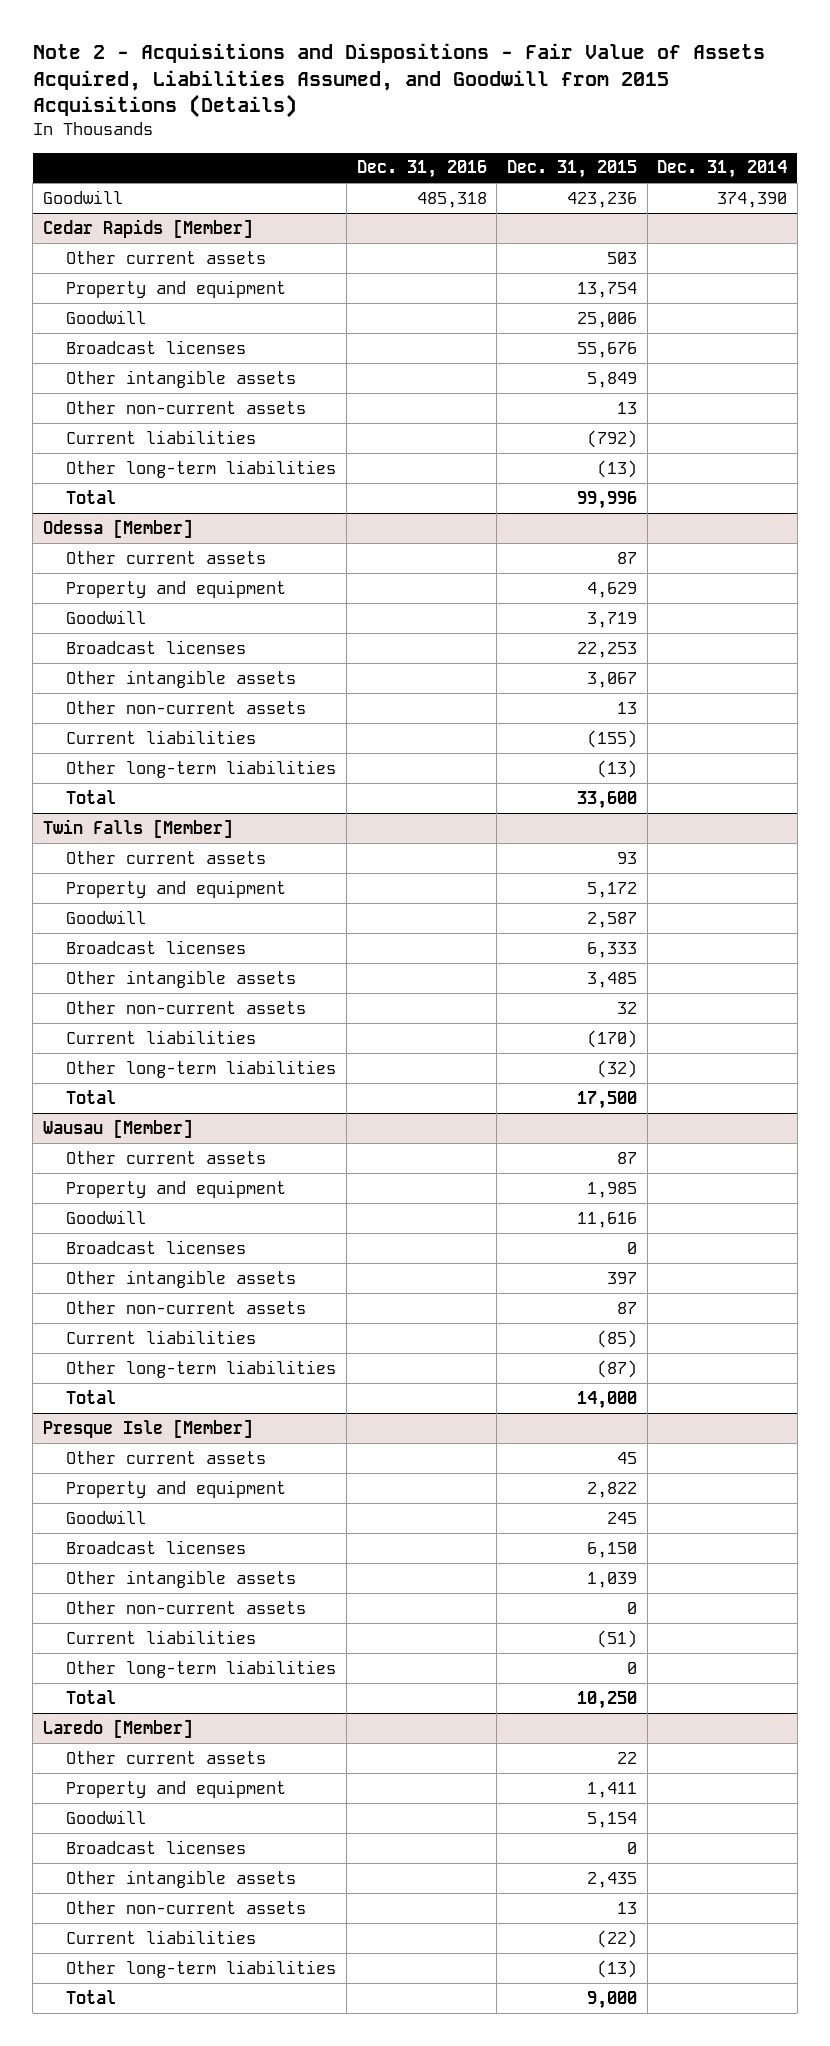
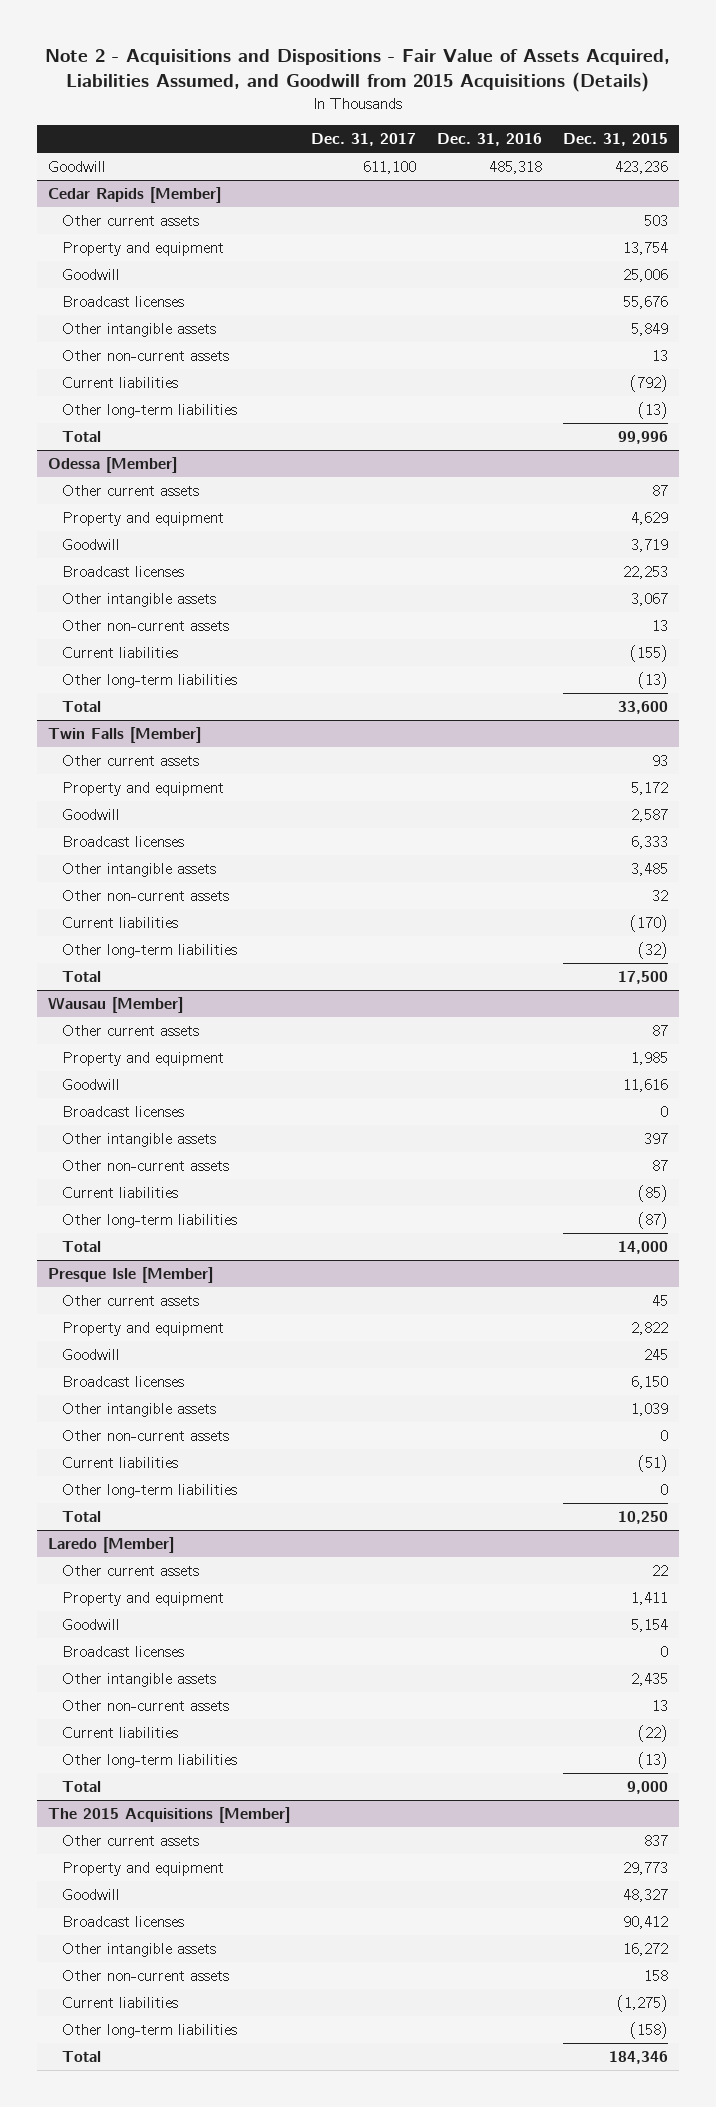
- | Dec. 31, 2016 | Dec. 31, 2015 | Dec. 31, 2014
+ | Dec. 31, 2017 | Dec. 31, 2016 | Dec. 31, 2015
+ The 2015 Acquisitions [Member]
+ Other current assets | | | 837
+ Property and equipment | | | 29,773
+ Goodwill | | | 48,327
+ Broadcast licenses | | | 90,412
+ Other intangible assets | | | 16,272
+ Other non-current assets | | | 158
+ Current liabilities | | | (1,275)
+ Other long-term liabilities | | | (158)
+ Total | | | 184,346

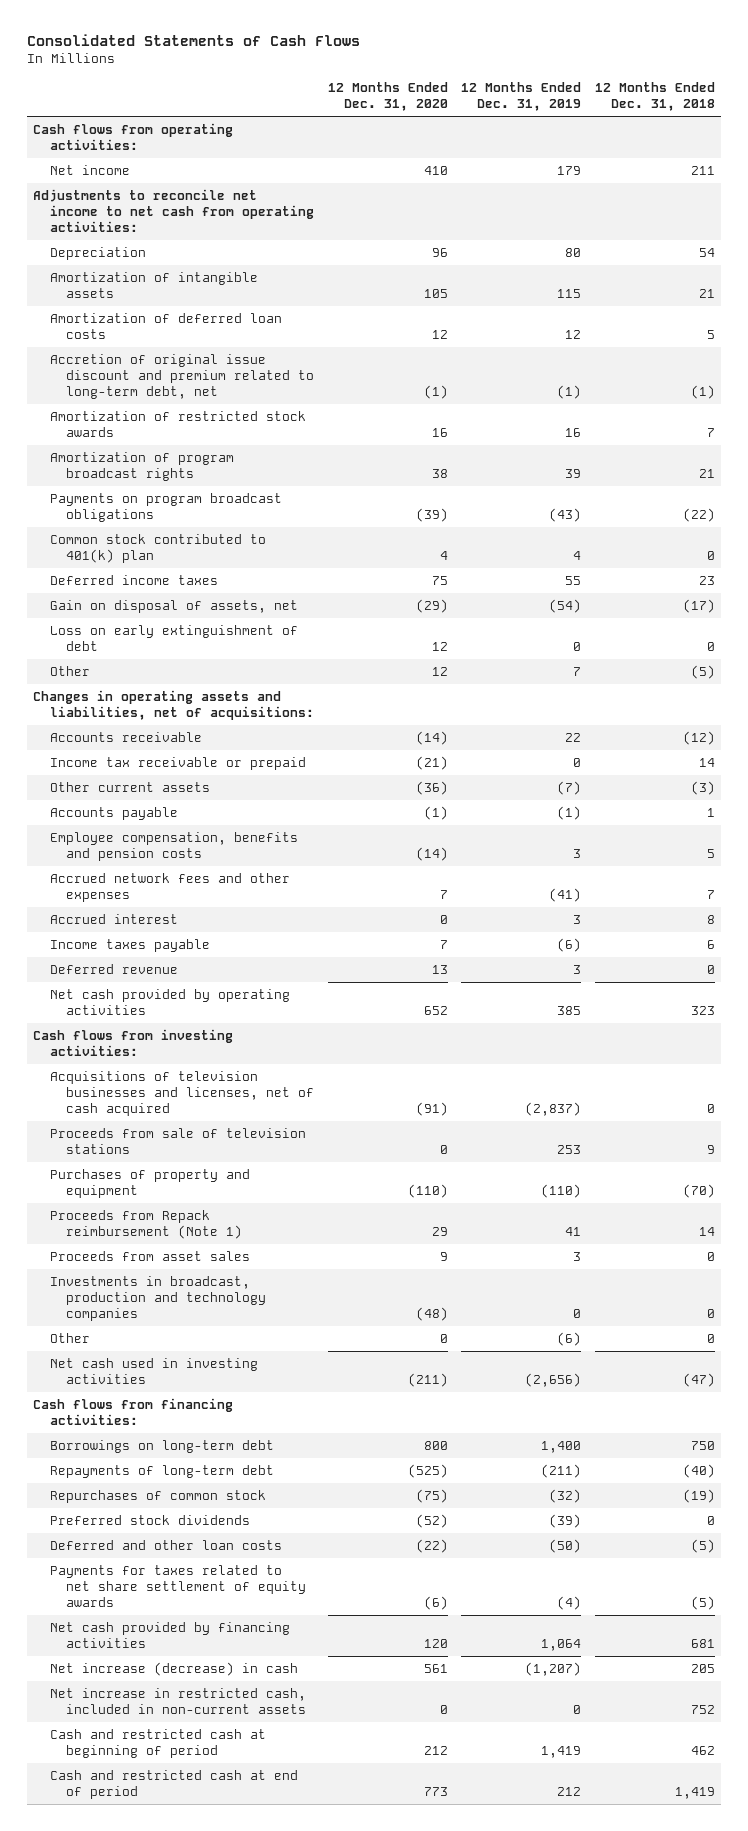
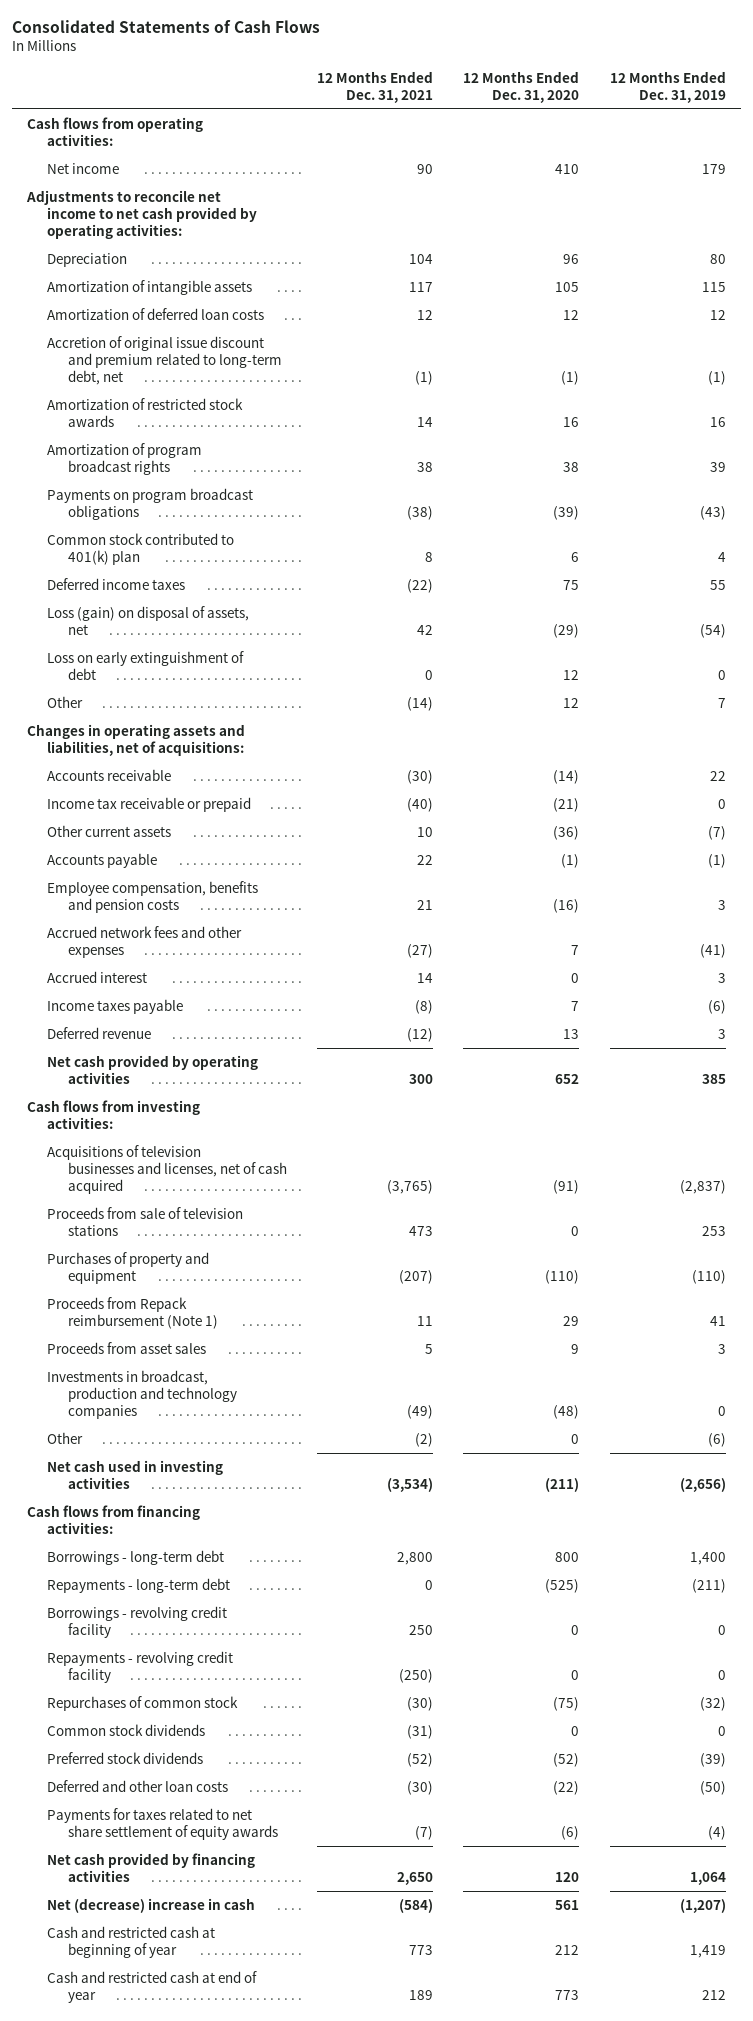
- | 12 Months Ended Dec. 31, 2020 | 12 Months Ended Dec. 31, 2019 | 12 Months Ended Dec. 31, 2018
+ | 12 Months Ended Dec. 31, 2021 | 12 Months Ended Dec. 31, 2020 | 12 Months Ended Dec. 31, 2019
- Adjustments to reconcile net income to net cash from operating activities:
+ Adjustments to reconcile net income to net cash provided by operating activities:
- Common stock contributed to 401(k) plan | 4 | 4 | 0
+ Common stock contributed to 401(k) plan | 8 | 6 | 4
- Gain on disposal of assets, net | (29) | (54) | (17)
+ Loss (gain) on disposal of assets, net | 42 | (29) | (54)
- Employee compensation, benefits and pension costs | (14) | 3 | 5
+ Employee compensation, benefits and pension costs | 21 | (16) | 3
- Borrowings on long-term debt | 800 | 1,400 | 750
- Repayments of long-term debt | (525) | (211) | (40)
+ Borrowings - long-term debt | 2,800 | 800 | 1,400
+ Repayments - long-term debt | 0 | (525) | (211)
+ Borrowings - revolving credit facility | 250 | 0 | 0
+ Repayments - revolving credit facility | (250) | 0 | 0
+ Common stock dividends | (31) | 0 | 0
- Net increase (decrease) in cash | 561 | (1,207) | 205
- Net increase in restricted cash, included in non-current assets | 0 | 0 | 752
- Cash and restricted cash at beginning of period | 212 | 1,419 | 462
- Cash and restricted cash at end of period | 773 | 212 | 1,419
+ Net (decrease) increase in cash | (584) | 561 | (1,207)
+ Cash and restricted cash at beginning of year | 773 | 212 | 1,419
+ Cash and restricted cash at end of year | 189 | 773 | 212

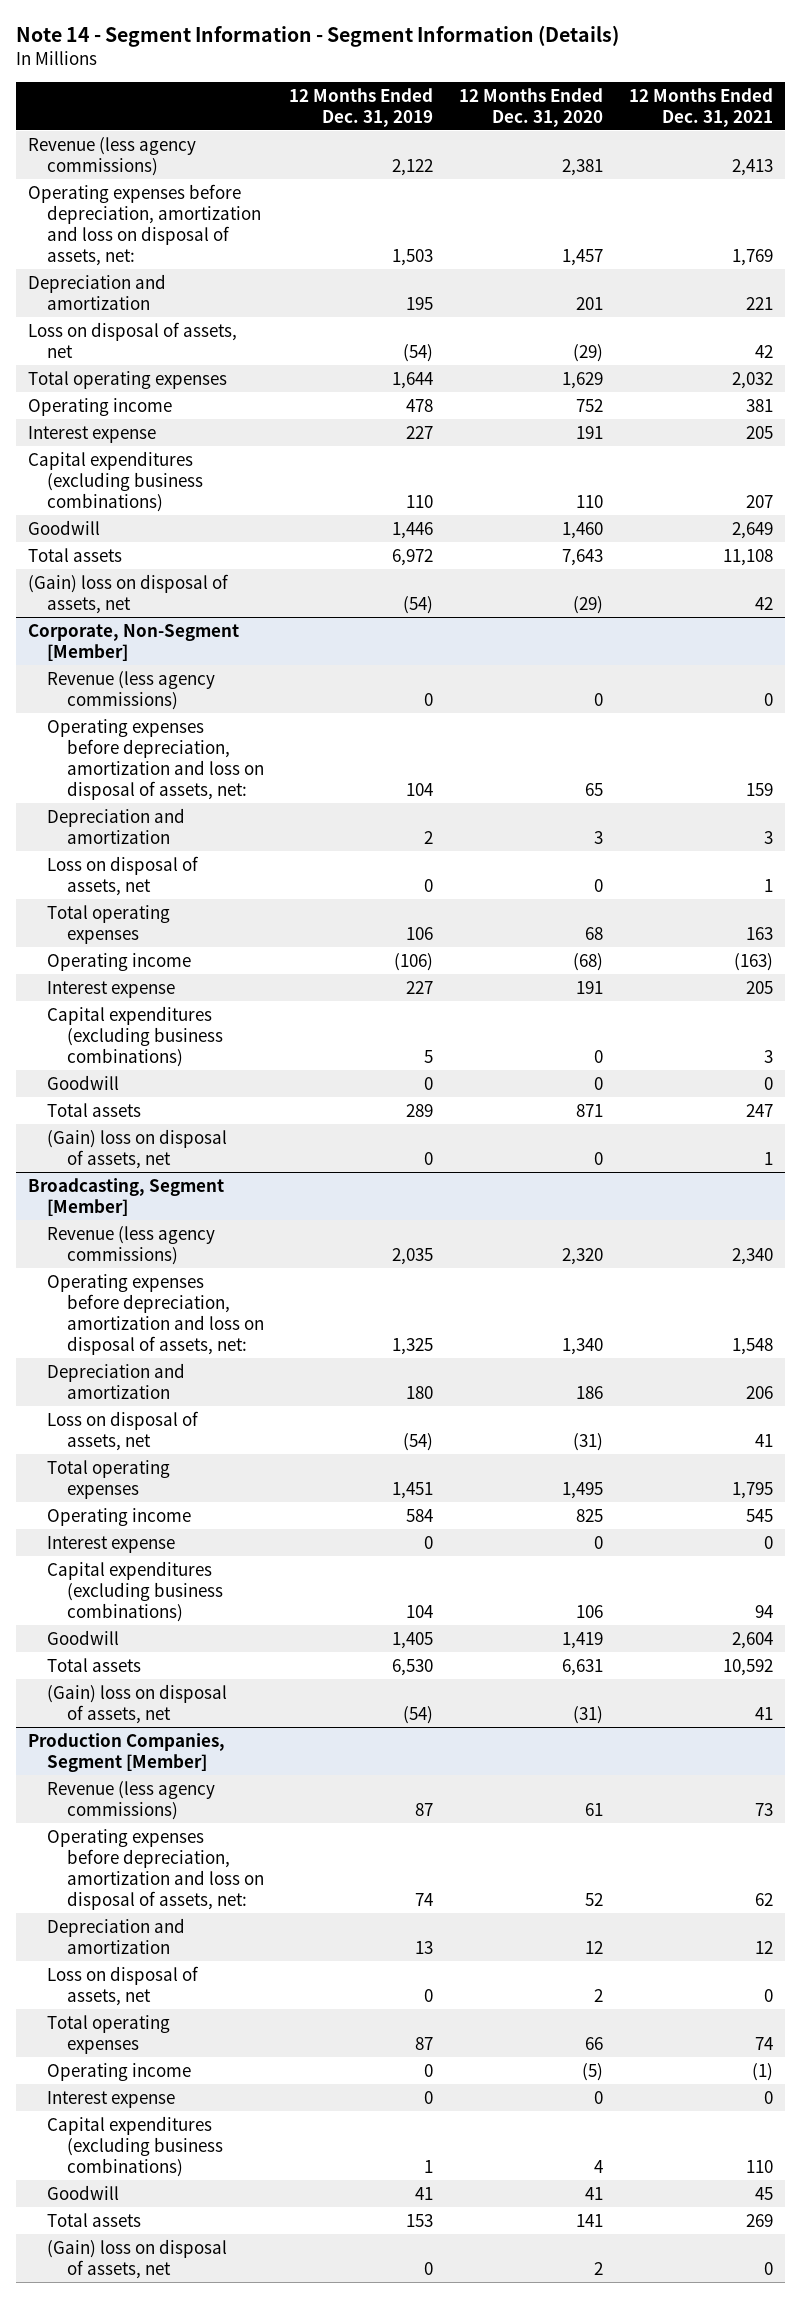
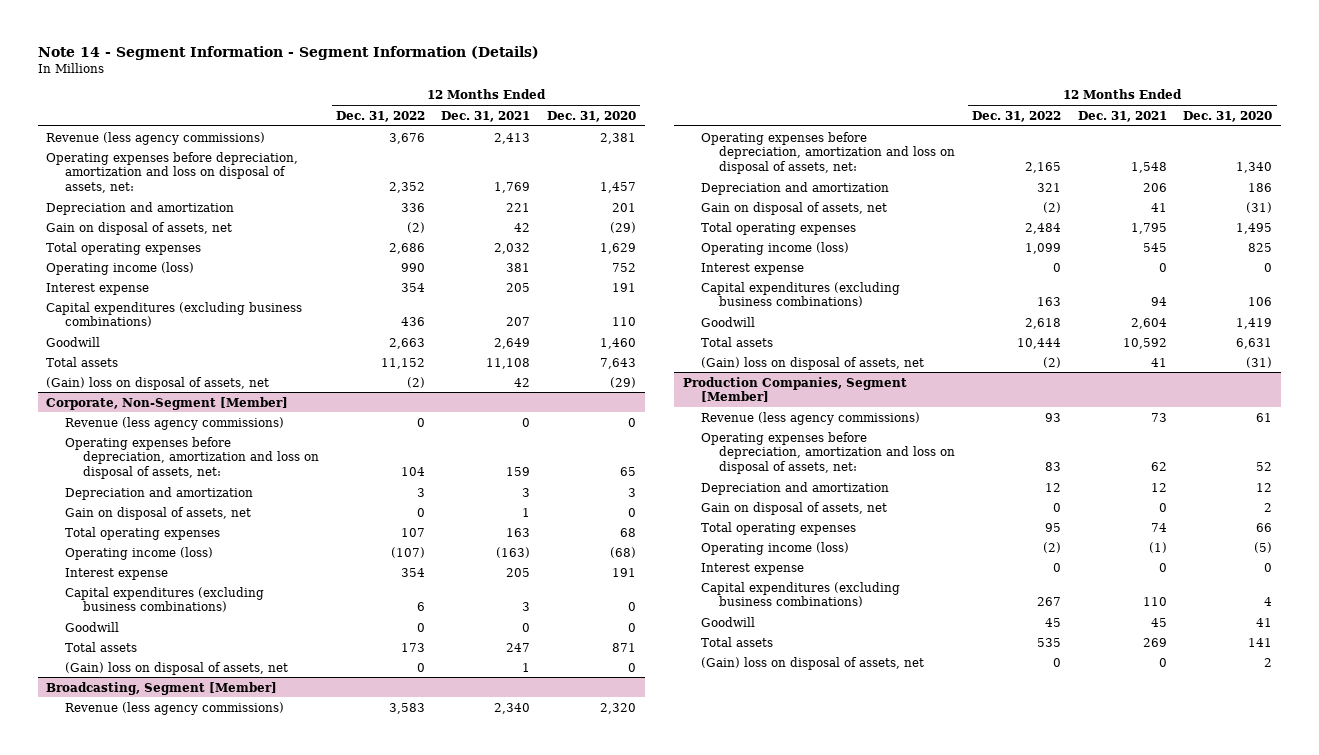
- | 12 Months Ended Dec. 31, 2019 | 12 Months Ended Dec. 31, 2020 | 12 Months Ended Dec. 31, 2021
+ | 12 Months Ended Dec. 31, 2022 | 12 Months Ended Dec. 31, 2021 | 12 Months Ended Dec. 31, 2020
- Loss on disposal of assets, net | (54) | (29) | 42
+ Gain on disposal of assets, net | (2) | 42 | (29)
- Operating income | 478 | 752 | 381
+ Operating income (loss) | 990 | 381 | 752
@ Corporate, Non-Segment [Member]
- Loss on disposal of assets, net | 0 | 0 | 1
+ Gain on disposal of assets, net | 0 | 1 | 0
- Operating income | (106) | (68) | (163)
+ Operating income (loss) | (107) | (163) | (68)
@ Broadcasting, Segment [Member]
- Loss on disposal of assets, net | (54) | (31) | 41
+ Gain on disposal of assets, net | (2) | 41 | (31)
- Operating income | 584 | 825 | 545
+ Operating income (loss) | 1,099 | 545 | 825
@ Production Companies, Segment [Member]
- Loss on disposal of assets, net | 0 | 2 | 0
+ Gain on disposal of assets, net | 0 | 0 | 2
- Operating income | 0 | (5) | (1)
+ Operating income (loss) | (2) | (1) | (5)

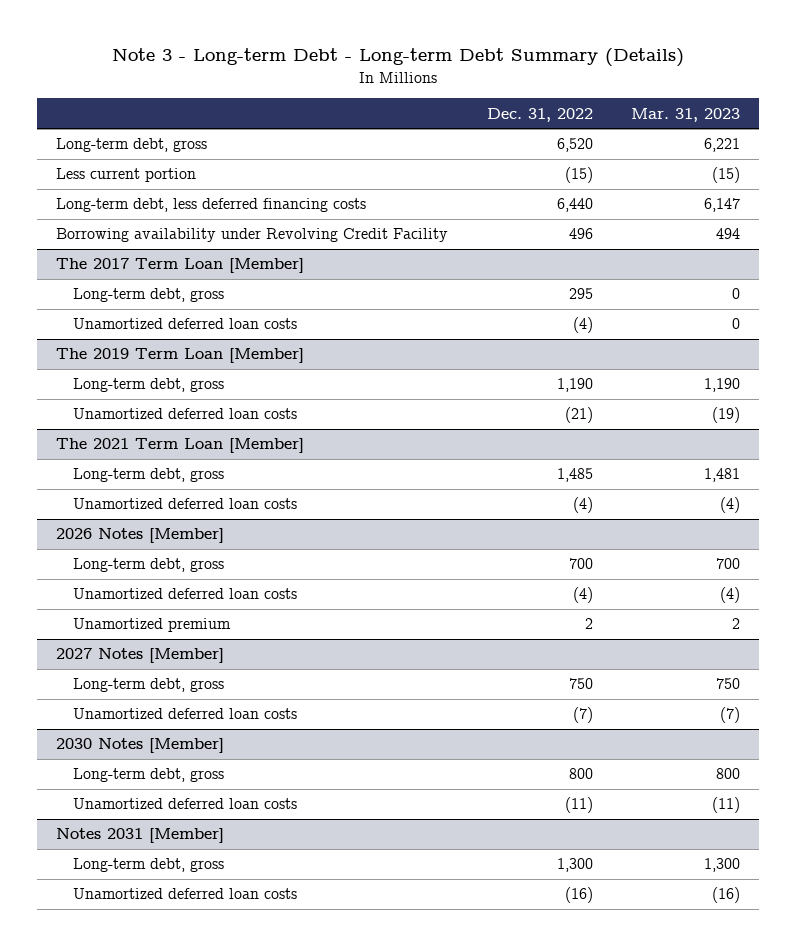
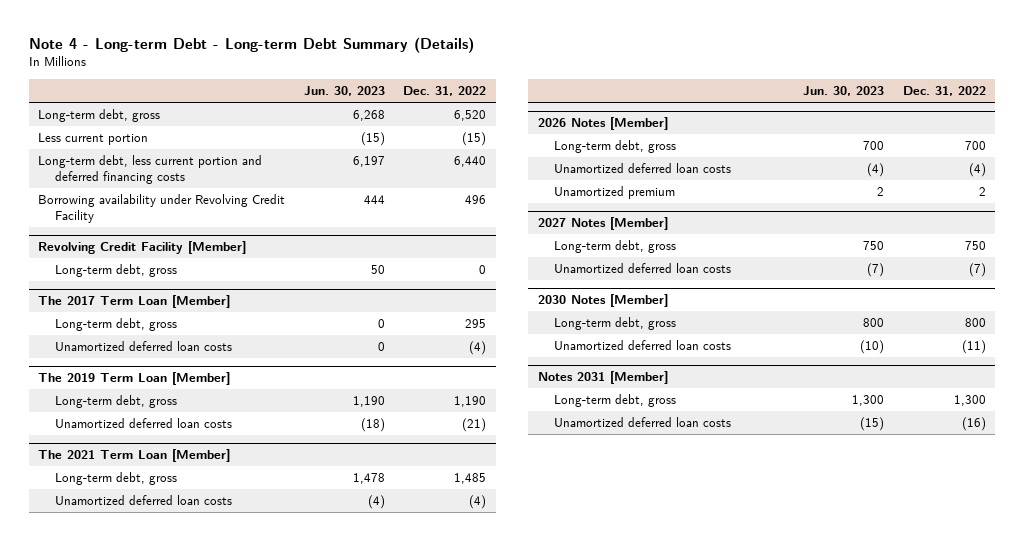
- Note 3 - Long-term Debt - Long-term Debt Summary (Details)
+ Note 4 - Long-term Debt - Long-term Debt Summary (Details)
- | Dec. 31, 2022 | Mar. 31, 2023
+ | Jun. 30, 2023 | Dec. 31, 2022
- Long-term debt, less deferred financing costs | 6,440 | 6,147
+ Long-term debt, less current portion and deferred financing costs | 6,197 | 6,440
+ Revolving Credit Facility [Member]
+ Long-term debt, gross | 50 | 0

